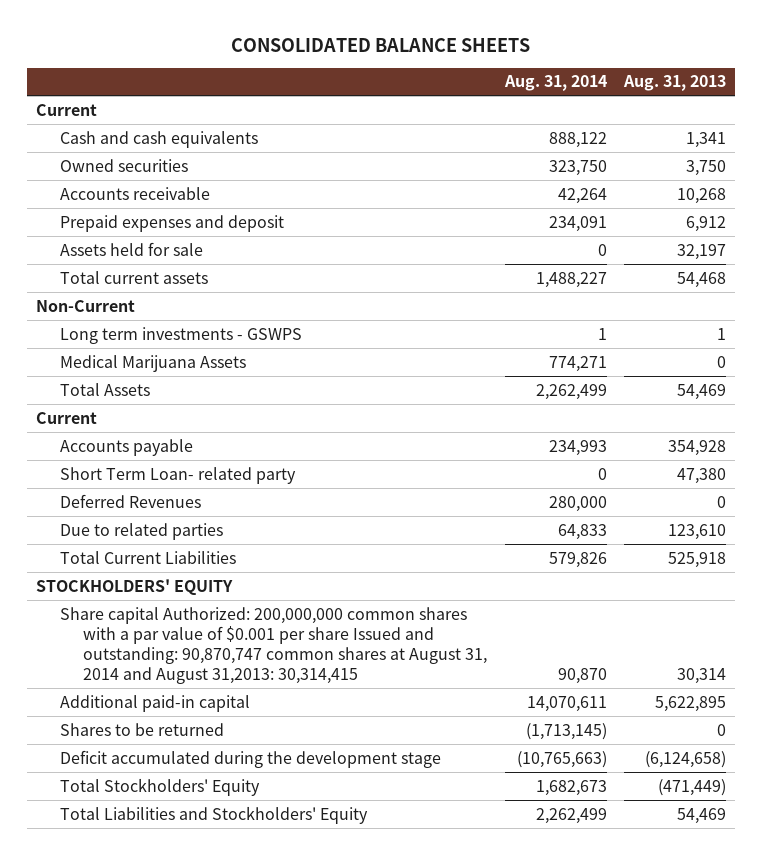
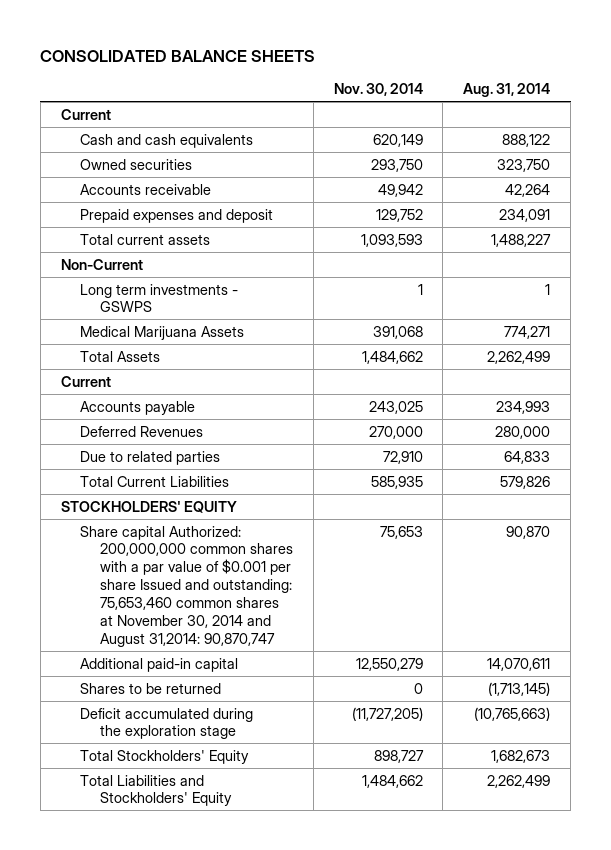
- | Aug. 31, 2014 | Aug. 31, 2013
+ | Nov. 30, 2014 | Aug. 31, 2014
- Assets held for sale | 0 | 32,197
- Short Term Loan- related party | 0 | 47,380
- Share capital Authorized: 200,000,000 common shares with a par value of $0.001 per share Issued and outstanding: 90,870,747 common shares at August 31, 2014 and August 31,2013: 30,314,415 | 90,870 | 30,314
+ Share capital Authorized: 200,000,000 common shares with a par value of $0.001 per share Issued and outstanding: 75,653,460 common shares at November 30, 2014 and August 31,2014: 90,870,747 | 75,653 | 90,870
- Deficit accumulated during the development stage | (10,765,663) | (6,124,658)
+ Deficit accumulated during the exploration stage | (11,727,205) | (10,765,663)

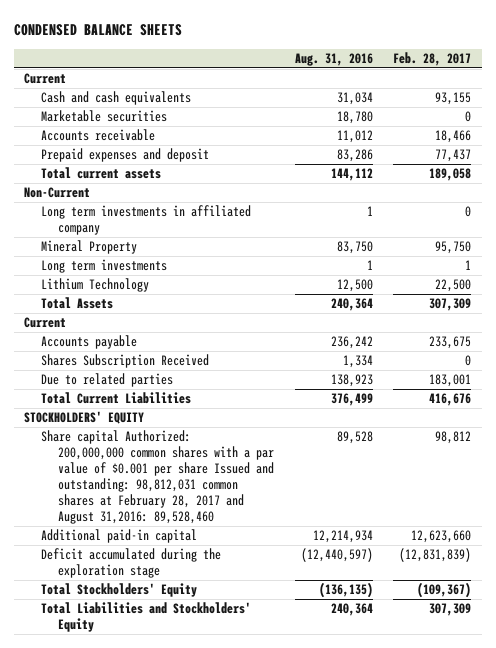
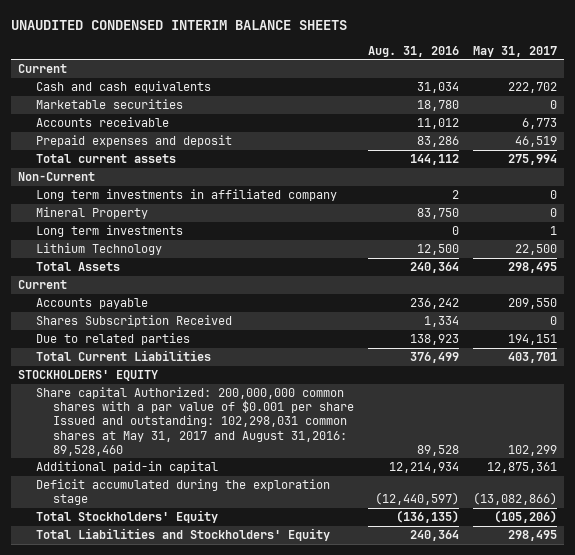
- CONDENSED BALANCE SHEETS
+ UNAUDITED CONDENSED INTERIM BALANCE SHEETS
- | Aug. 31, 2016 | Feb. 28, 2017
+ | Aug. 31, 2016 | May 31, 2017
- Long term investments in affiliated company | 1 | 0
+ Long term investments in affiliated company | 2 | 0
- Long term investments | 1 | 1
+ Long term investments | 0 | 1
- Share capital Authorized: 200,000,000 common shares with a par value of $0.001 per share Issued and outstanding: 98,812,031 common shares at February 28, 2017 and August 31,2016: 89,528,460 | 89,528 | 98,812
+ Share capital Authorized: 200,000,000 common shares with a par value of $0.001 per share Issued and outstanding: 102,298,031 common shares at May 31, 2017 and August 31,2016: 89,528,460 | 89,528 | 102,299

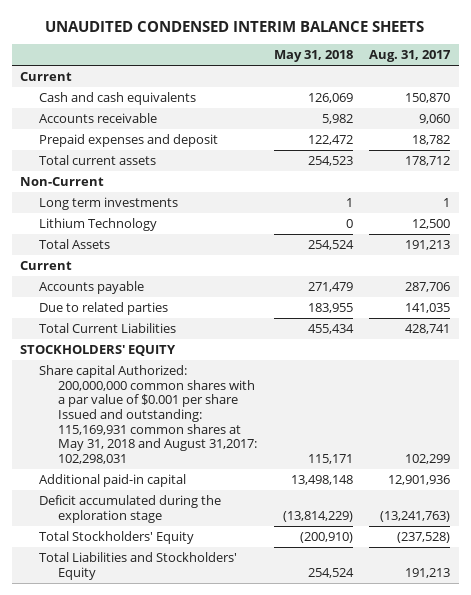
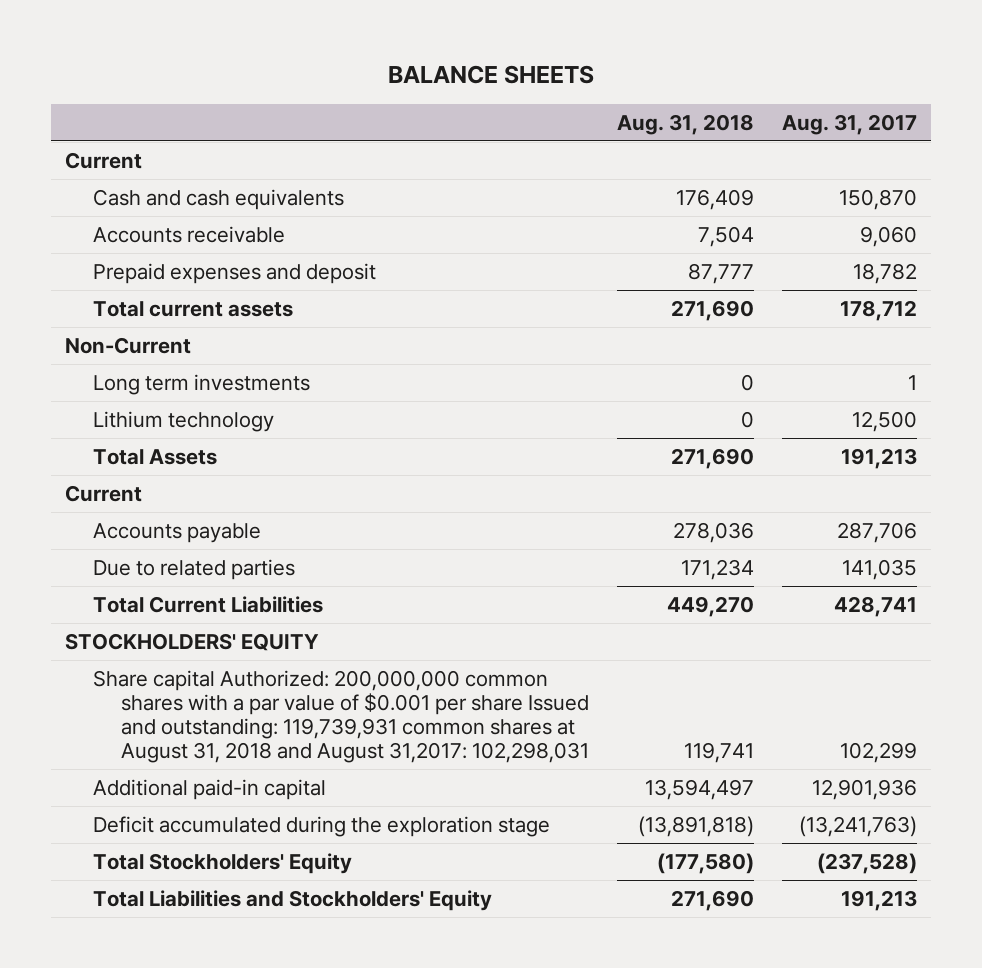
- UNAUDITED CONDENSED INTERIM BALANCE SHEETS
+ BALANCE SHEETS
- | May 31, 2018 | Aug. 31, 2017
+ | Aug. 31, 2018 | Aug. 31, 2017
- Lithium Technology | 0 | 12,500
+ Lithium technology | 0 | 12,500
- Share capital Authorized: 200,000,000 common shares with a par value of $0.001 per share Issued and outstanding: 115,169,931 common shares at May 31, 2018 and August 31,2017: 102,298,031 | 115,171 | 102,299
+ Share capital Authorized: 200,000,000 common shares with a par value of $0.001 per share Issued and outstanding: 119,739,931 common shares at August 31, 2018 and August 31,2017: 102,298,031 | 119,741 | 102,299

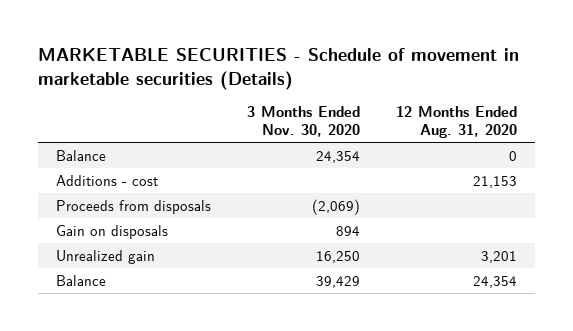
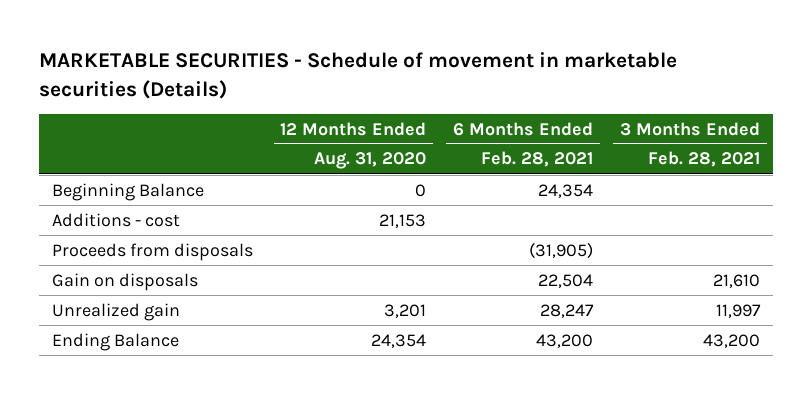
- | 3 Months Ended Nov. 30, 2020 | 12 Months Ended Aug. 31, 2020
+ | 12 Months Ended Aug. 31, 2020 | 6 Months Ended Feb. 28, 2021 | 3 Months Ended Feb. 28, 2021
- Balance | 24,354 | 0
+ Beginning Balance | 0 | 24,354 |
- Balance | 39,429 | 24,354
+ Ending Balance | 24,354 | 43,200 | 43,200

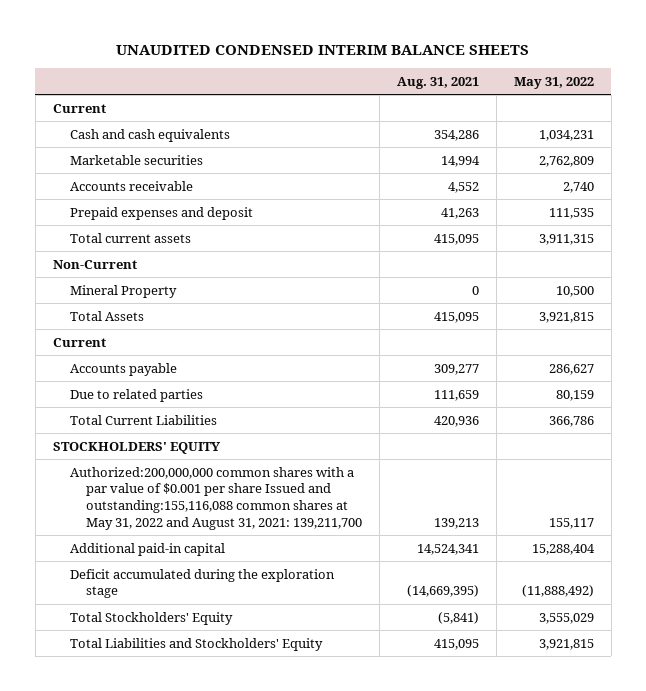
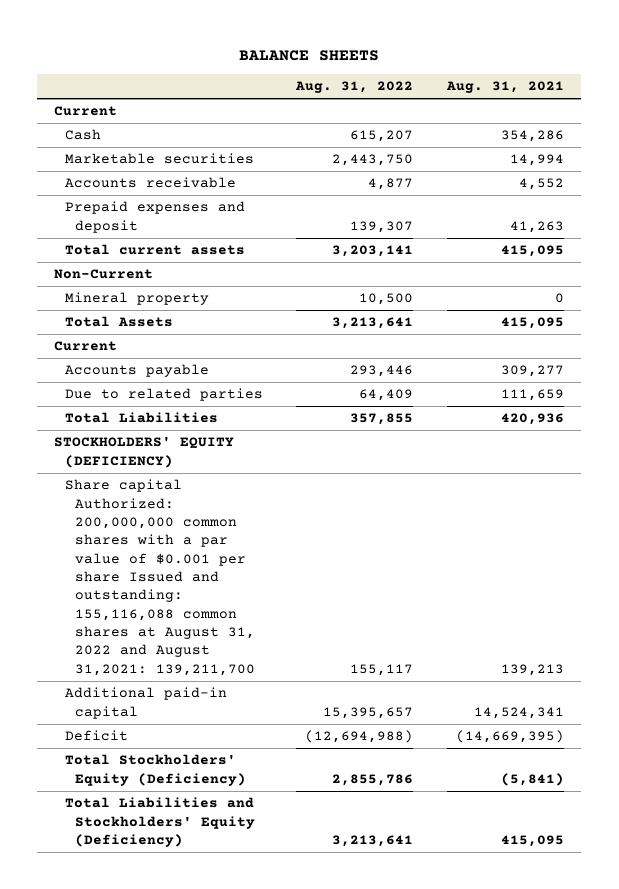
- UNAUDITED CONDENSED INTERIM BALANCE SHEETS
+ BALANCE SHEETS
- | Aug. 31, 2021 | May 31, 2022
+ | Aug. 31, 2022 | Aug. 31, 2021
- Cash and cash equivalents | 354,286 | 1,034,231
+ Cash | 615,207 | 354,286
- Mineral Property | 0 | 10,500
+ Mineral property | 10,500 | 0
- Total Current Liabilities | 420,936 | 366,786
- STOCKHOLDERS' EQUITY
- Authorized:200,000,000 common shares with a par value of $0.001 per share Issued and outstanding:155,116,088 common shares at May 31, 2022 and August 31, 2021: 139,211,700 | 139,213 | 155,117
+ Total Liabilities | 357,855 | 420,936
+ STOCKHOLDERS' EQUITY (DEFICIENCY)
+ Share capital Authorized: 200,000,000 common shares with a par value of $0.001 per share Issued and outstanding: 155,116,088 common shares at August 31, 2022 and August 31,2021: 139,211,700 | 155,117 | 139,213
- Deficit accumulated during the exploration stage | (14,669,395) | (11,888,492)
- Total Stockholders' Equity | (5,841) | 3,555,029
- Total Liabilities and Stockholders' Equity | 415,095 | 3,921,815
+ Deficit | (12,694,988) | (14,669,395)
+ Total Stockholders' Equity (Deficiency) | 2,855,786 | (5,841)
+ Total Liabilities and Stockholders' Equity (Deficiency) | 3,213,641 | 415,095

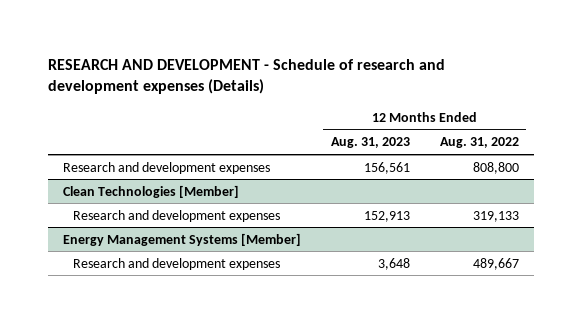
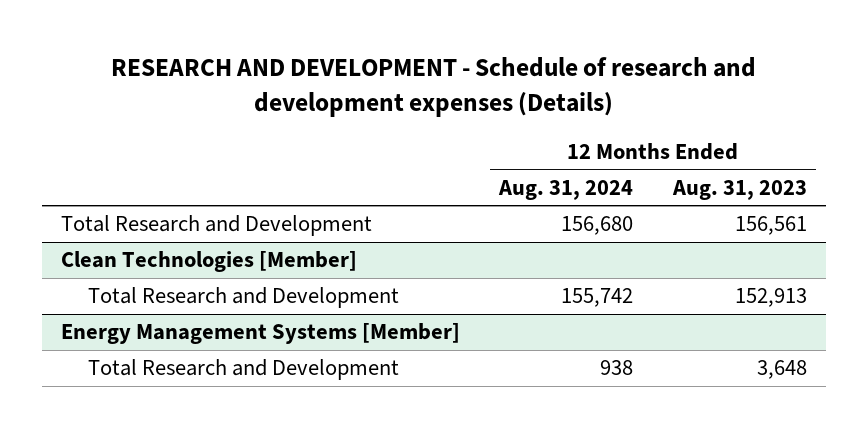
- | 12 Months Ended Aug. 31, 2023 | 12 Months Ended Aug. 31, 2022
+ | 12 Months Ended Aug. 31, 2024 | 12 Months Ended Aug. 31, 2023
- Research and development expenses | 156,561 | 808,800
+ Total Research and Development | 156,680 | 156,561
@ Clean Technologies [Member]
- Research and development expenses | 152,913 | 319,133
+ Total Research and Development | 155,742 | 152,913
@ Energy Management Systems [Member]
- Research and development expenses | 3,648 | 489,667
+ Total Research and Development | 938 | 3,648

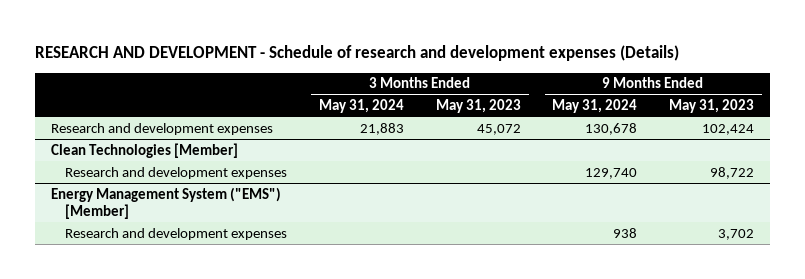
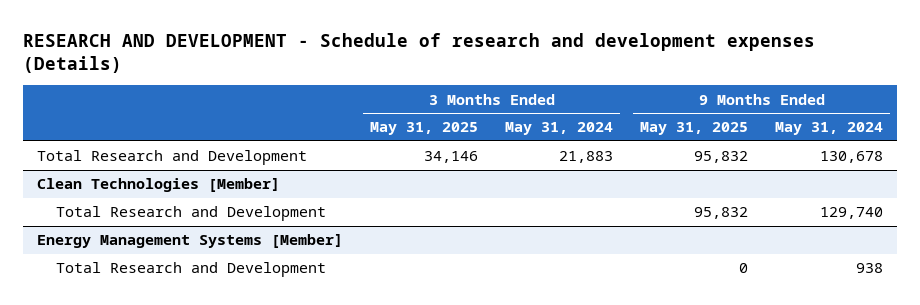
- | 3 Months Ended May 31, 2024 | 3 Months Ended May 31, 2023 | 9 Months Ended May 31, 2024 | 9 Months Ended May 31, 2023
+ | 3 Months Ended May 31, 2025 | 3 Months Ended May 31, 2024 | 9 Months Ended May 31, 2025 | 9 Months Ended May 31, 2024
- Research and development expenses | 21,883 | 45,072 | 130,678 | 102,424
+ Total Research and Development | 34,146 | 21,883 | 95,832 | 130,678
@ Clean Technologies [Member]
- Research and development expenses | | | 129,740 | 98,722
- Energy Management System ("EMS") [Member]
- Research and development expenses | | | 938 | 3,702
@ Clean Technologies [Member]
+ Total Research and Development | | | 95,832 | 129,740
+ Energy Management Systems [Member]
+ Total Research and Development | | | 0 | 938

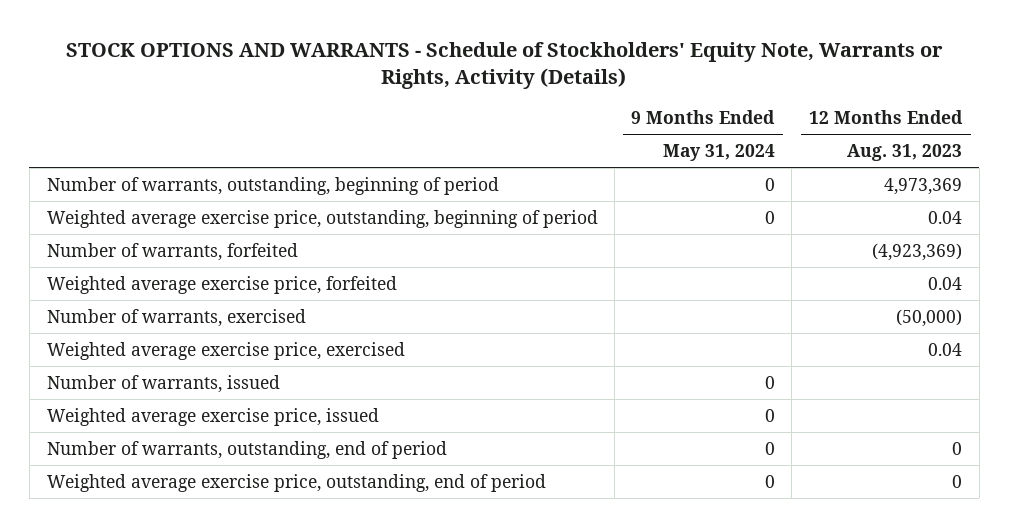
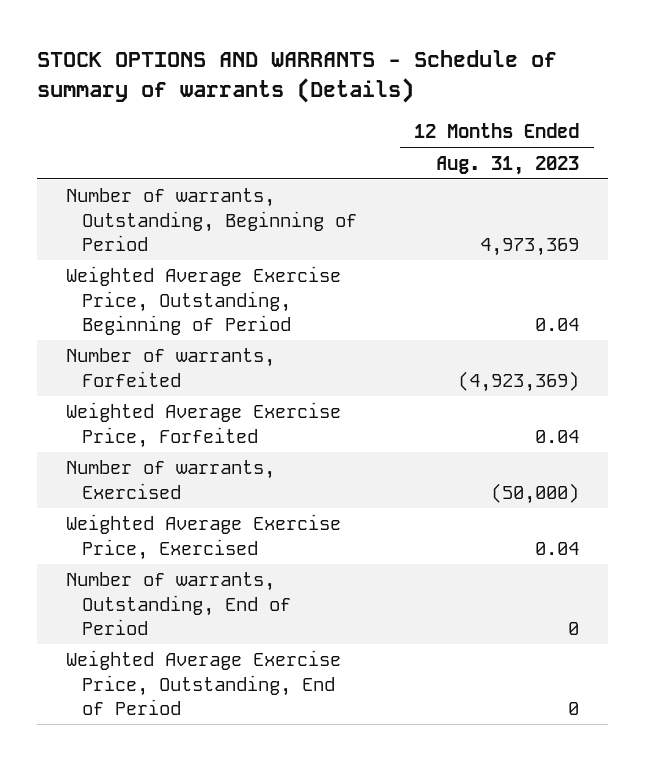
- STOCK OPTIONS AND WARRANTS - Schedule of Stockholders' Equity Note, Warrants or Rights, Activity (Details)
+ STOCK OPTIONS AND WARRANTS - Schedule of summary of warrants (Details)
- | 9 Months Ended May 31, 2024 | 12 Months Ended Aug. 31, 2023
+ | 12 Months Ended Aug. 31, 2023
- Number of warrants, outstanding, beginning of period | 0 | 4,973,369
- Weighted average exercise price, outstanding, beginning of period | 0 | 0.04
- Number of warrants, forfeited | | (4,923,369)
- Weighted average exercise price, forfeited | | 0.04
- Number of warrants, exercised | | (50,000)
- Weighted average exercise price, exercised | | 0.04
- Number of warrants, issued | 0 |
- Weighted average exercise price, issued | 0 |
- Number of warrants, outstanding, end of period | 0 | 0
- Weighted average exercise price, outstanding, end of period | 0 | 0
+ Number of warrants, Outstanding, Beginning of Period | 4,973,369
+ Weighted Average Exercise Price, Outstanding, Beginning of Period | 0.04
+ Number of warrants, Forfeited | (4,923,369)
+ Weighted Average Exercise Price, Forfeited | 0.04
+ Number of warrants, Exercised | (50,000)
+ Weighted Average Exercise Price, Exercised | 0.04
+ Number of warrants, Outstanding, End of Period | 0
+ Weighted Average Exercise Price, Outstanding, End of Period | 0

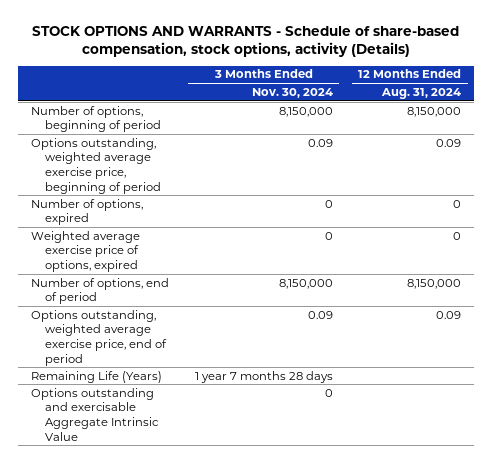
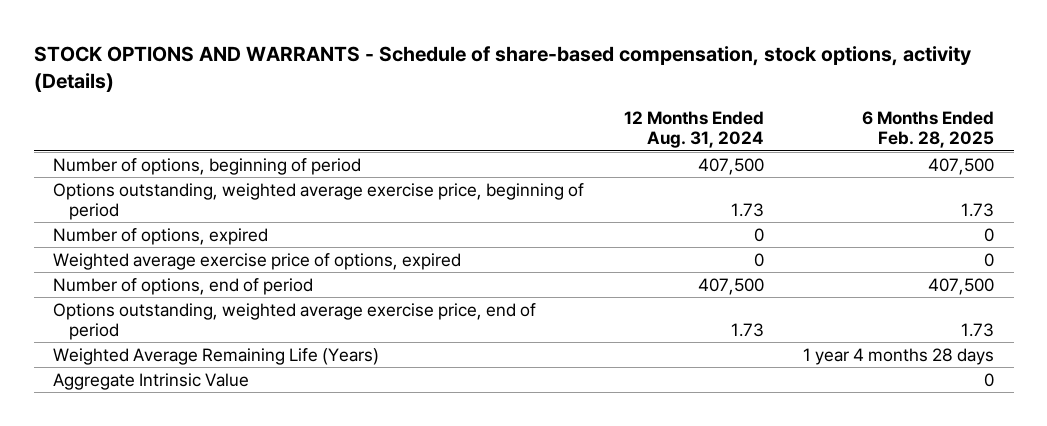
- | 3 Months Ended Nov. 30, 2024 | 12 Months Ended Aug. 31, 2024
+ | 12 Months Ended Aug. 31, 2024 | 6 Months Ended Feb. 28, 2025
- Number of options, beginning of period | 8,150,000 | 8,150,000
- Options outstanding, weighted average exercise price, beginning of period | 0.09 | 0.09
+ Number of options, beginning of period | 407,500 | 407,500
+ Options outstanding, weighted average exercise price, beginning of period | 1.73 | 1.73
- Number of options, end of period | 8,150,000 | 8,150,000
- Options outstanding, weighted average exercise price, end of period | 0.09 | 0.09
- Remaining Life (Years) | 1 year 7 months 28 days |
- Options outstanding and exercisable Aggregate Intrinsic Value | 0 |
+ Number of options, end of period | 407,500 | 407,500
+ Options outstanding, weighted average exercise price, end of period | 1.73 | 1.73
+ Weighted Average Remaining Life (Years) | | 1 year 4 months 28 days
+ Aggregate Intrinsic Value | | 0

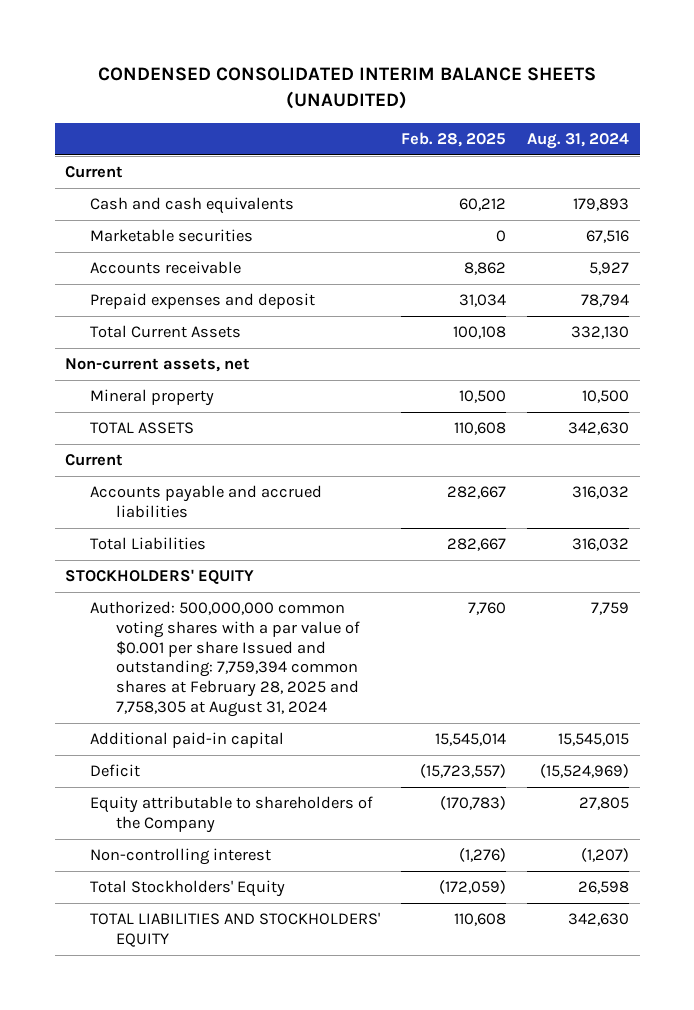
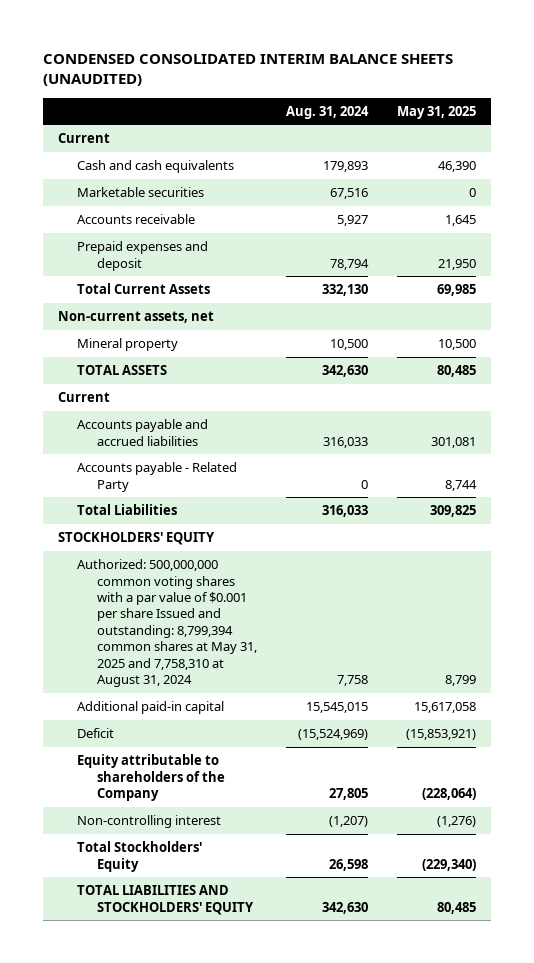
- | Feb. 28, 2025 | Aug. 31, 2024
+ | Aug. 31, 2024 | May 31, 2025
- Accounts payable and accrued liabilities | 282,667 | 316,032
- Total Liabilities | 282,667 | 316,032
+ Accounts payable and accrued liabilities | 316,033 | 301,081
+ Accounts payable - Related Party | 0 | 8,744
+ Total Liabilities | 316,033 | 309,825
- Authorized: 500,000,000 common voting shares with a par value of $0.001 per share Issued and outstanding: 7,759,394 common shares at February 28, 2025 and 7,758,305 at August 31, 2024 | 7,760 | 7,759
+ Authorized: 500,000,000 common voting shares with a par value of $0.001 per share Issued and outstanding: 8,799,394 common shares at May 31, 2025 and 7,758,310 at August 31, 2024 | 7,758 | 8,799

